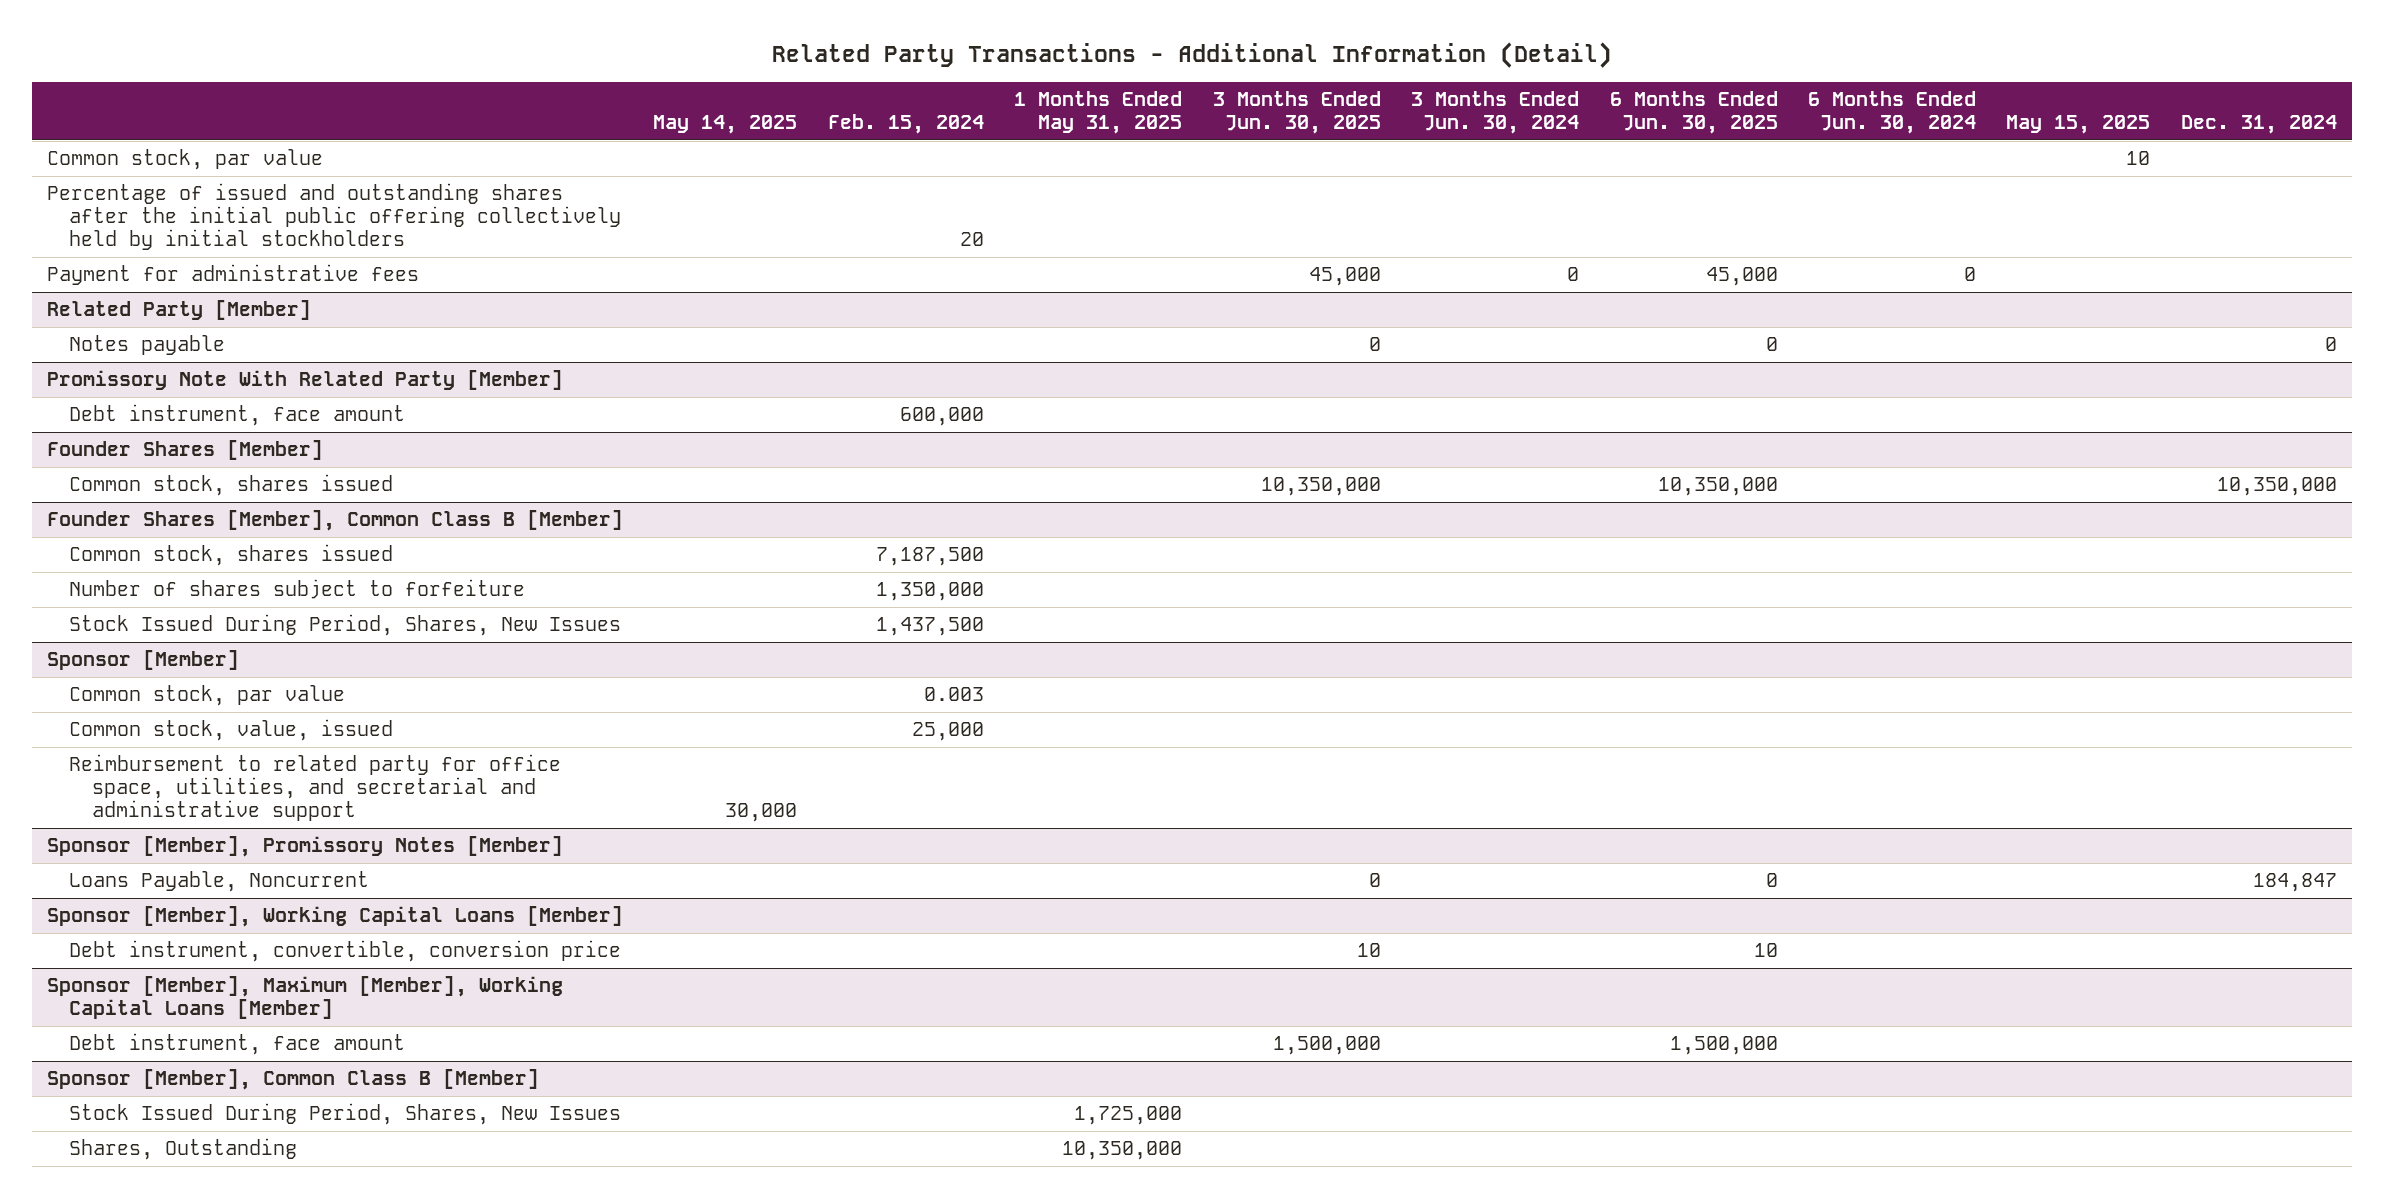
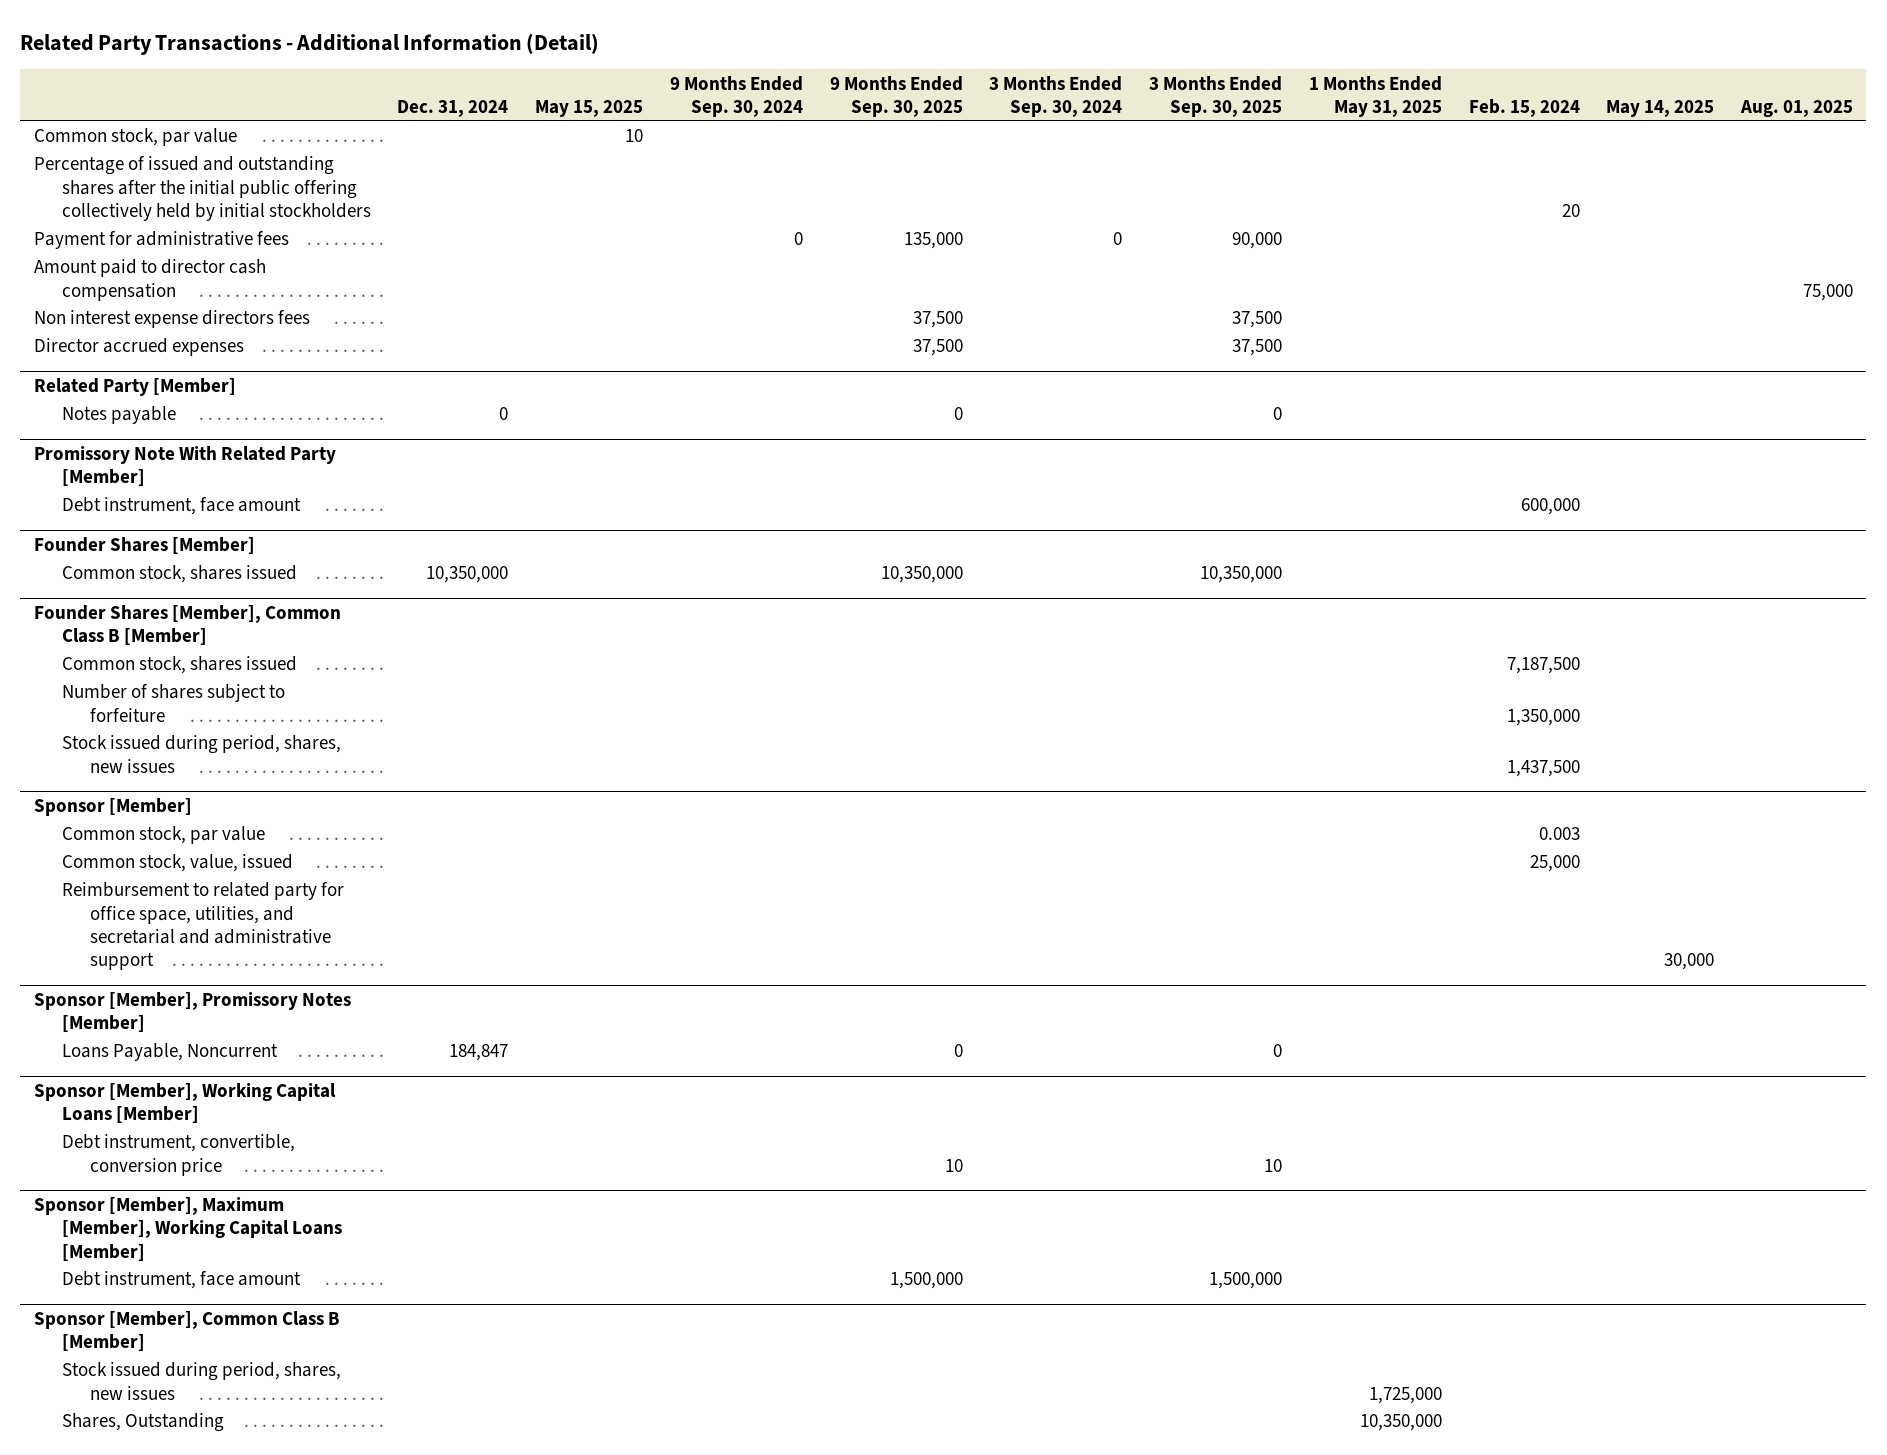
- | May 14, 2025 | Feb. 15, 2024 | 1 Months Ended May 31, 2025 | 3 Months Ended Jun. 30, 2025 | 3 Months Ended Jun. 30, 2024 | 6 Months Ended Jun. 30, 2025 | 6 Months Ended Jun. 30, 2024 | May 15, 2025 | Dec. 31, 2024
+ | Dec. 31, 2024 | May 15, 2025 | 9 Months Ended Sep. 30, 2024 | 9 Months Ended Sep. 30, 2025 | 3 Months Ended Sep. 30, 2024 | 3 Months Ended Sep. 30, 2025 | 1 Months Ended May 31, 2025 | Feb. 15, 2024 | May 14, 2025 | Aug. 01, 2025
+ Amount paid to director cash compensation | | | | | | | | | | 75,000
+ Non interest expense directors fees | | | | 37,500 | | 37,500 | | | |
+ Director accrued expenses | | | | 37,500 | | 37,500 | | | |
@ Founder Shares [Member], Common Class B [Member]
- Stock Issued During Period, Shares, New Issues | | 1,437,500 | | | | | | |
+ Stock issued during period, shares, new issues | | | | | | | | 1,437,500 | |
@ Sponsor [Member], Common Class B [Member]
- Stock Issued During Period, Shares, New Issues | | | 1,725,000 | | | | | |
+ Stock issued during period, shares, new issues | | | | | | | 1,725,000 | | |

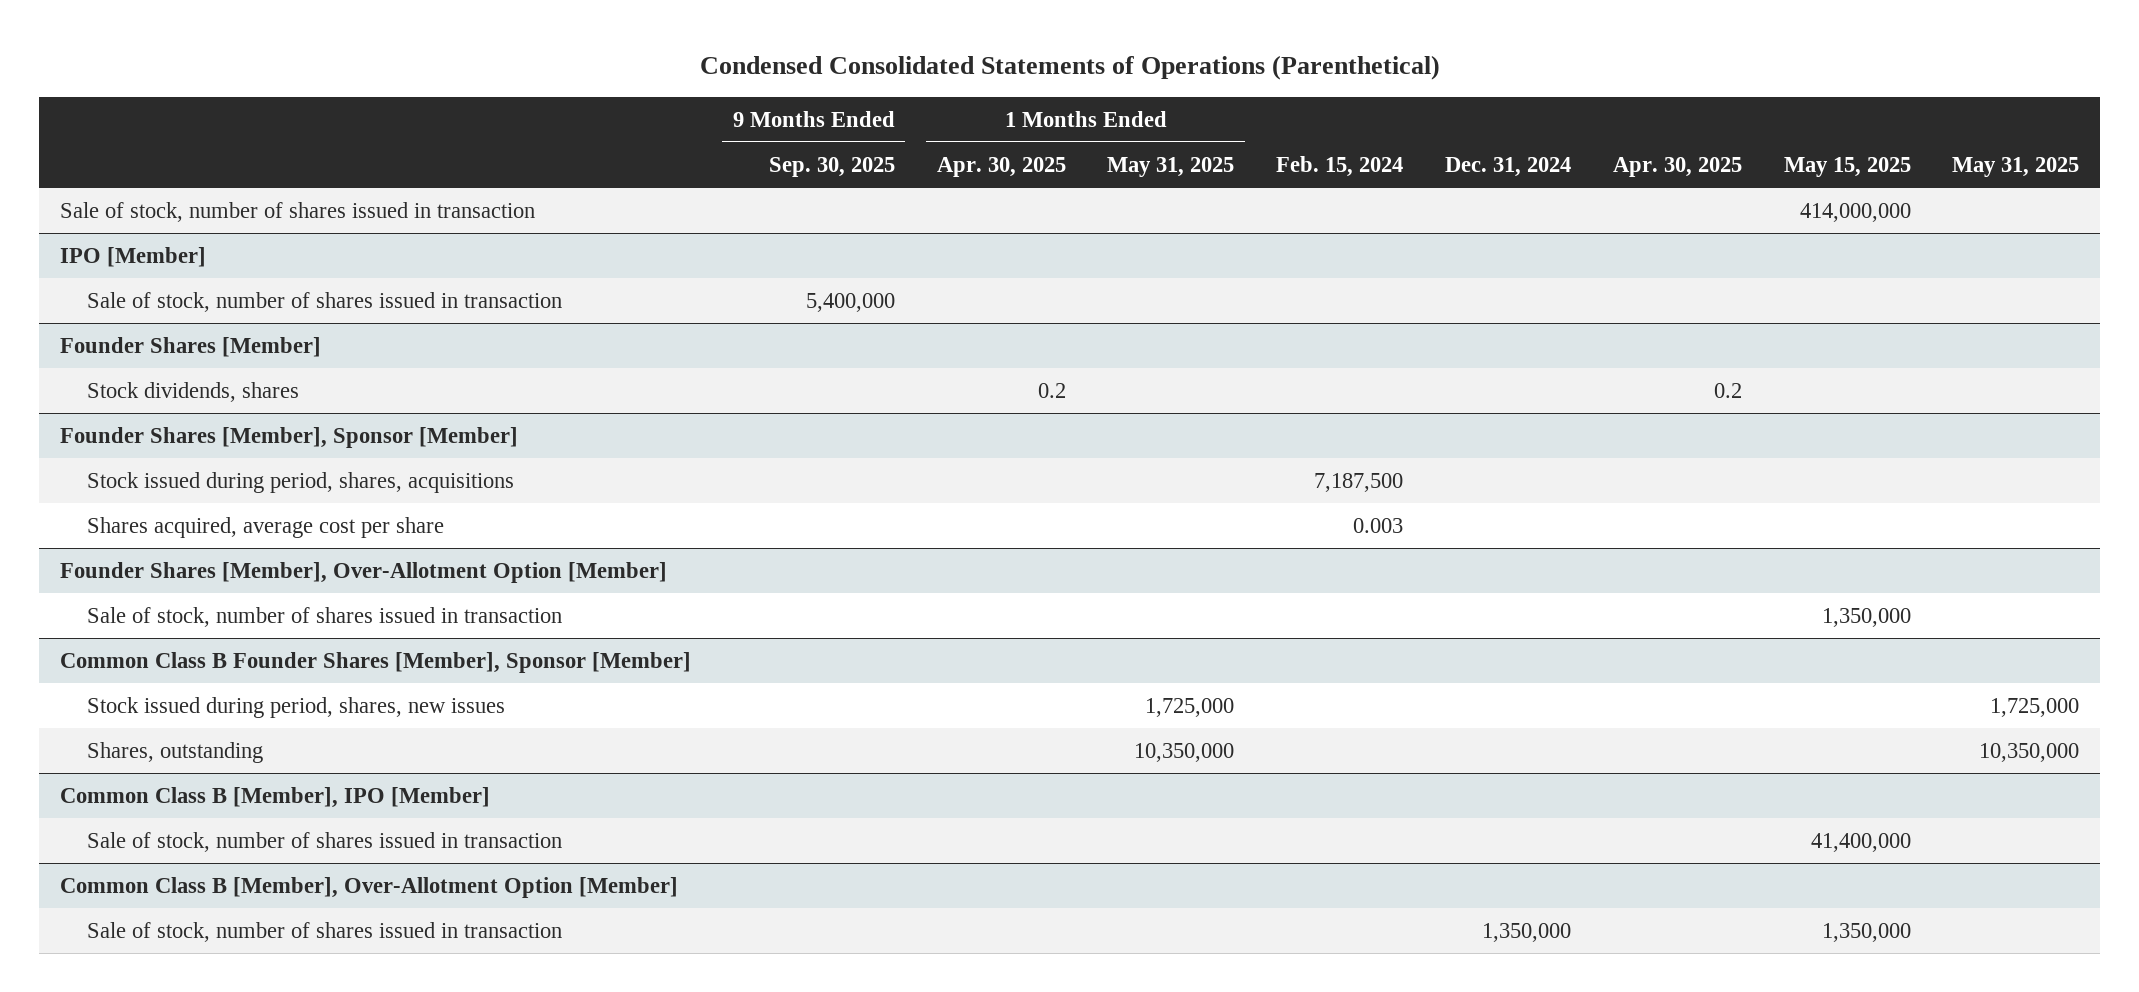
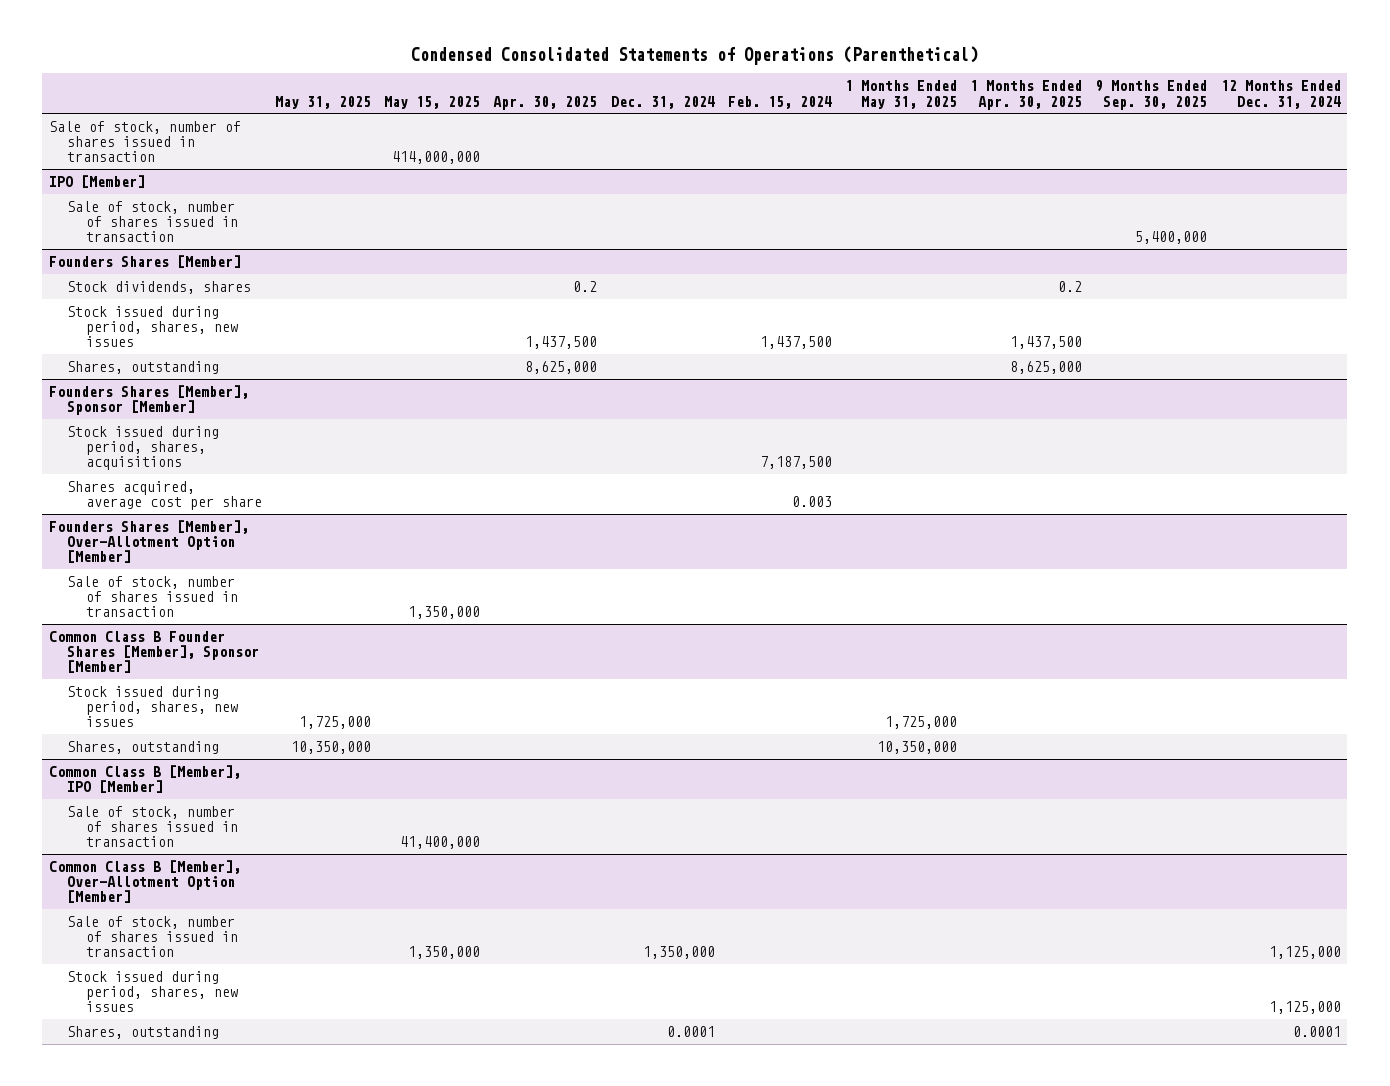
- | 9 Months Ended Sep. 30, 2025 | 1 Months Ended Apr. 30, 2025 | 1 Months Ended May 31, 2025 | Feb. 15, 2024 | Dec. 31, 2024 | Apr. 30, 2025 | May 15, 2025 | May 31, 2025
+ | May 31, 2025 | May 15, 2025 | Apr. 30, 2025 | Dec. 31, 2024 | Feb. 15, 2024 | 1 Months Ended May 31, 2025 | 1 Months Ended Apr. 30, 2025 | 9 Months Ended Sep. 30, 2025 | 12 Months Ended Dec. 31, 2024
- Founder Shares [Member]
+ Founders Shares [Member]
- Founder Shares [Member], Sponsor [Member]
+ Stock issued during period, shares, new issues | | | 1,437,500 | | 1,437,500 | | 1,437,500 | |
+ Shares, outstanding | | | 8,625,000 | | | | 8,625,000 | |
+ Founders Shares [Member], Sponsor [Member]
- Founder Shares [Member], Over-Allotment Option [Member]
+ Founders Shares [Member], Over-Allotment Option [Member]
@ Common Class B [Member], Over-Allotment Option [Member]
+ Stock issued during period, shares, new issues | | | | | | | | | 1,125,000
+ Shares, outstanding | | | | 0.0001 | | | | | 0.0001

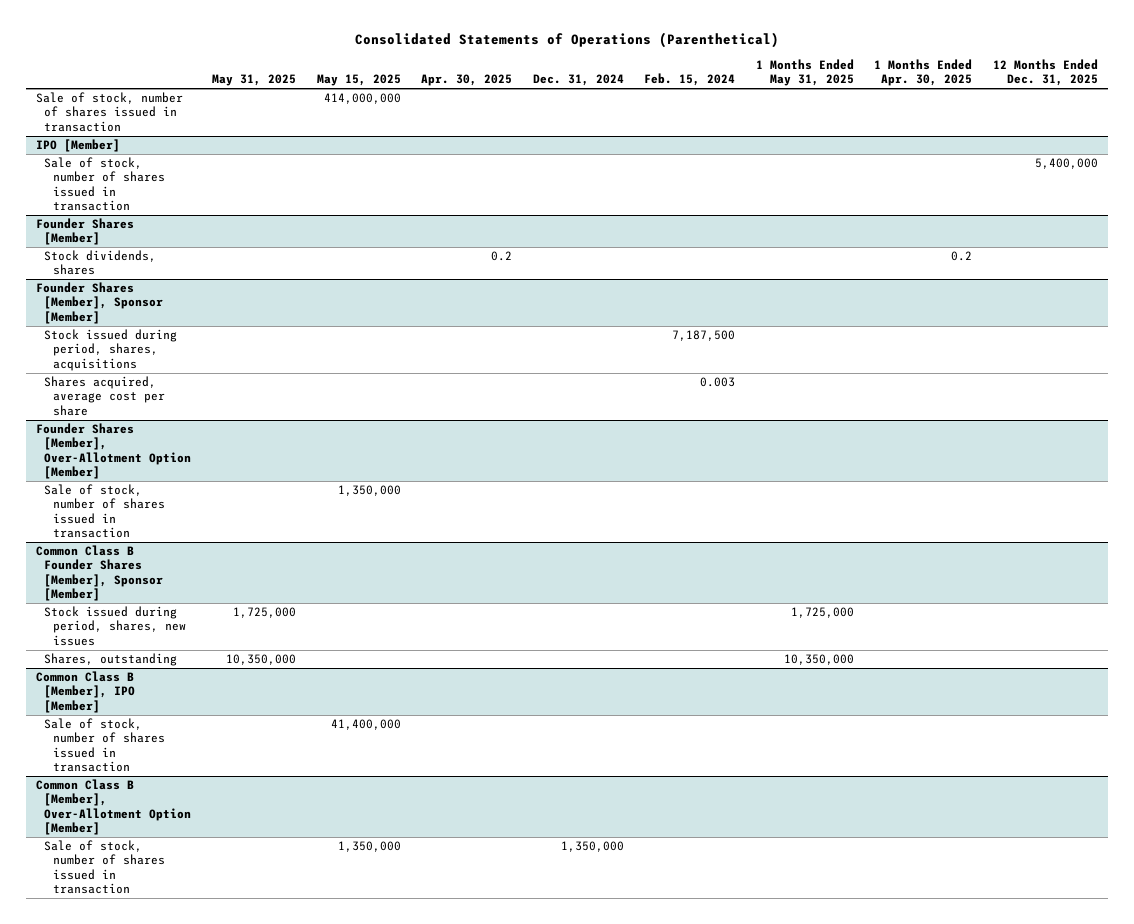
- Condensed Consolidated Statements of Operations (Parenthetical)
+ Consolidated Statements of Operations (Parenthetical)
- | May 31, 2025 | May 15, 2025 | Apr. 30, 2025 | Dec. 31, 2024 | Feb. 15, 2024 | 1 Months Ended May 31, 2025 | 1 Months Ended Apr. 30, 2025 | 9 Months Ended Sep. 30, 2025 | 12 Months Ended Dec. 31, 2024
+ | May 31, 2025 | May 15, 2025 | Apr. 30, 2025 | Dec. 31, 2024 | Feb. 15, 2024 | 1 Months Ended May 31, 2025 | 1 Months Ended Apr. 30, 2025 | 12 Months Ended Dec. 31, 2025
- Founders Shares [Member]
+ Founder Shares [Member]
- Stock issued during period, shares, new issues | | | 1,437,500 | | 1,437,500 | | 1,437,500 | |
- Shares, outstanding | | | 8,625,000 | | | | 8,625,000 | |
- Founders Shares [Member], Sponsor [Member]
+ Founder Shares [Member], Sponsor [Member]
- Founders Shares [Member], Over-Allotment Option [Member]
+ Founder Shares [Member], Over-Allotment Option [Member]
@ Common Class B [Member], Over-Allotment Option [Member]
- Stock issued during period, shares, new issues | | | | | | | | | 1,125,000
- Shares, outstanding | | | | 0.0001 | | | | | 0.0001

